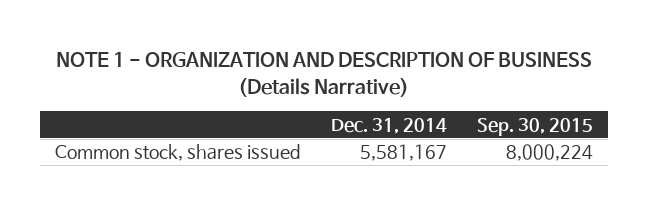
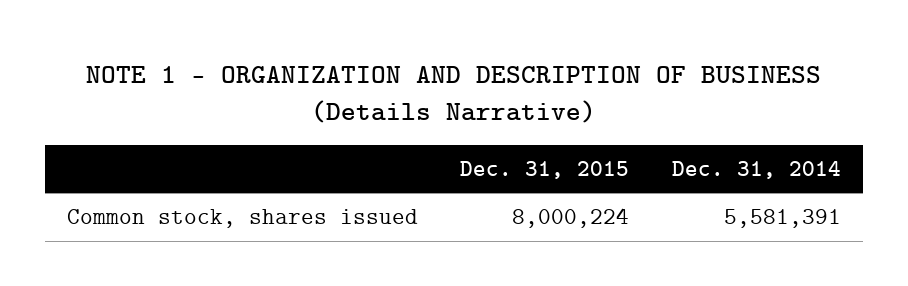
- | Dec. 31, 2014 | Sep. 30, 2015
+ | Dec. 31, 2015 | Dec. 31, 2014
- Common stock, shares issued | 5,581,167 | 8,000,224
+ Common stock, shares issued | 8,000,224 | 5,581,391

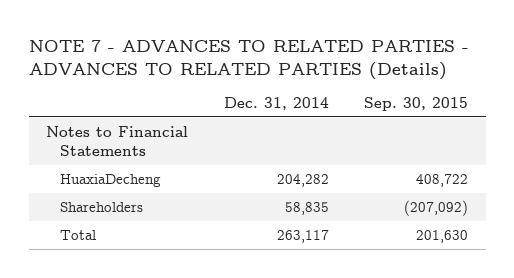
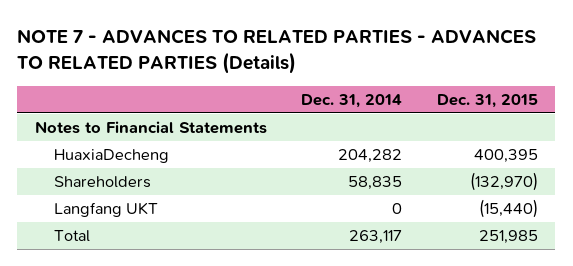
- | Dec. 31, 2014 | Sep. 30, 2015
+ | Dec. 31, 2014 | Dec. 31, 2015
+ Langfang UKT | 0 | (15,440)

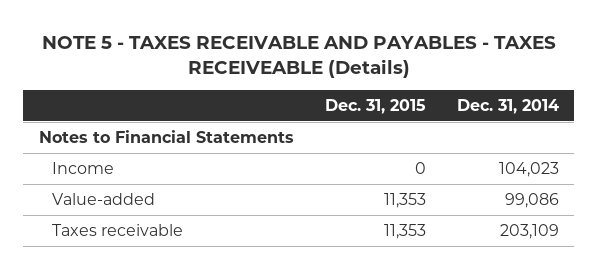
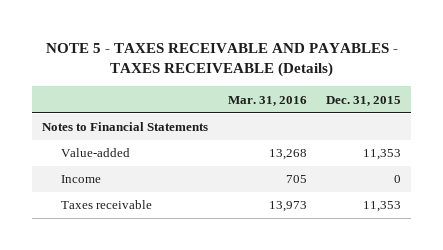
- | Dec. 31, 2015 | Dec. 31, 2014
+ | Mar. 31, 2016 | Dec. 31, 2015
moved down: Income | 705 | 0

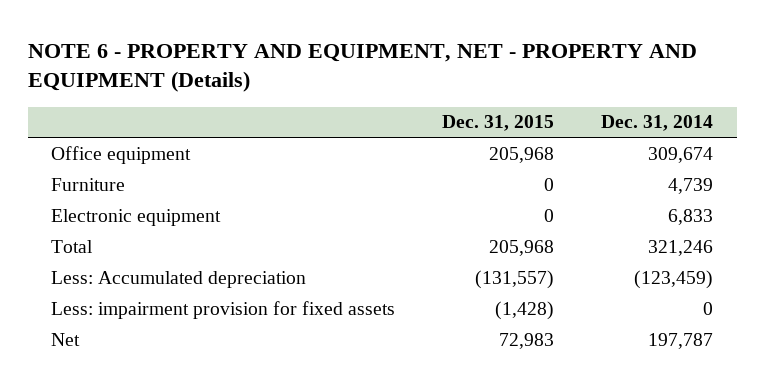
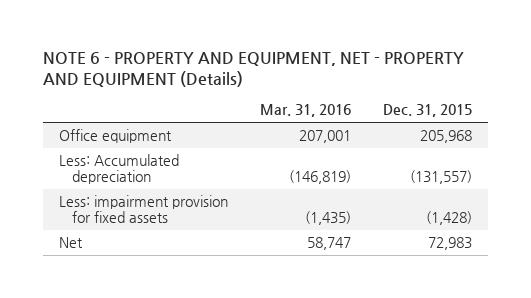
- | Dec. 31, 2015 | Dec. 31, 2014
+ | Mar. 31, 2016 | Dec. 31, 2015
- Furniture | 0 | 4,739
- Electronic equipment | 0 | 6,833
- Total | 205,968 | 321,246

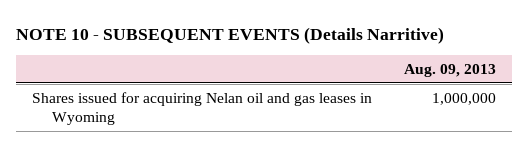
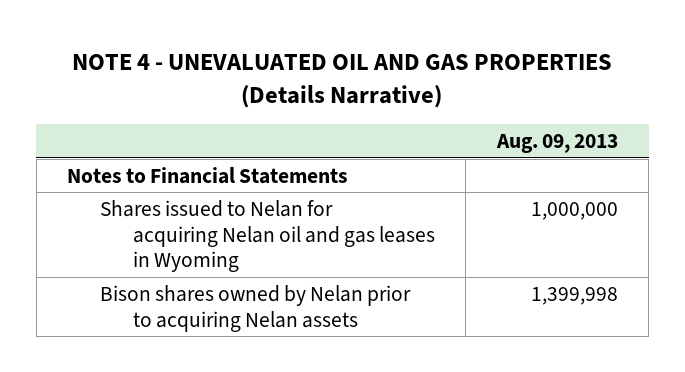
- NOTE 10 - SUBSEQUENT EVENTS (Details Narritive)
+ NOTE 4 - UNEVALUATED OIL AND GAS PROPERTIES (Details Narrative)
- Shares issued for acquiring Nelan oil and gas leases in Wyoming | 1,000,000
+ Notes to Financial Statements
+ Shares issued to Nelan for acquiring Nelan oil and gas leases in Wyoming | 1,000,000
+ Bison shares owned by Nelan prior to acquiring Nelan assets | 1,399,998

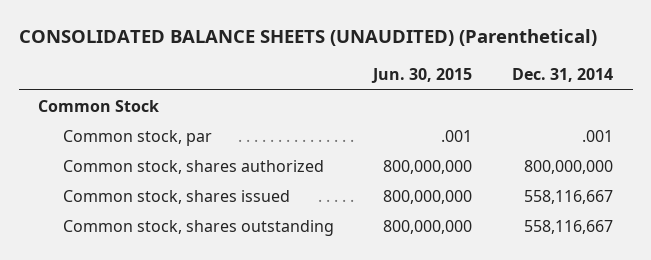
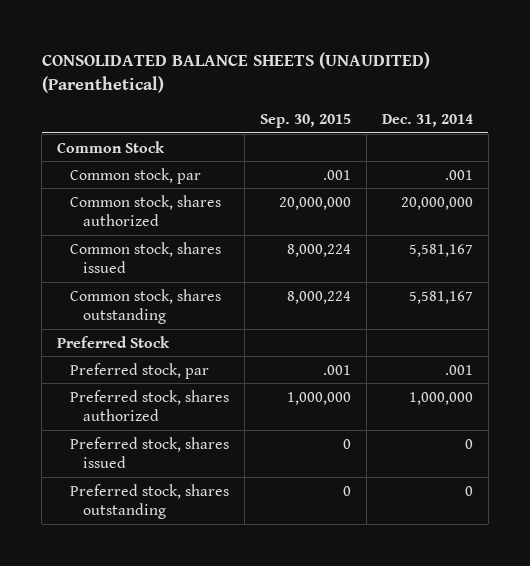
- | Jun. 30, 2015 | Dec. 31, 2014
+ | Sep. 30, 2015 | Dec. 31, 2014
- Common stock, shares authorized | 800,000,000 | 800,000,000
- Common stock, shares issued | 800,000,000 | 558,116,667
- Common stock, shares outstanding | 800,000,000 | 558,116,667
+ Common stock, shares authorized | 20,000,000 | 20,000,000
+ Common stock, shares issued | 8,000,224 | 5,581,167
+ Common stock, shares outstanding | 8,000,224 | 5,581,167
+ Preferred Stock
+ Preferred stock, par | .001 | .001
+ Preferred stock, shares authorized | 1,000,000 | 1,000,000
+ Preferred stock, shares issued | 0 | 0
+ Preferred stock, shares outstanding | 0 | 0

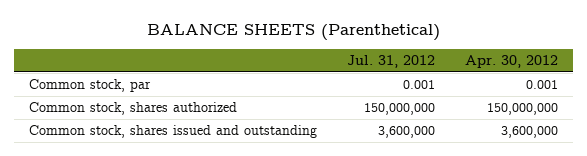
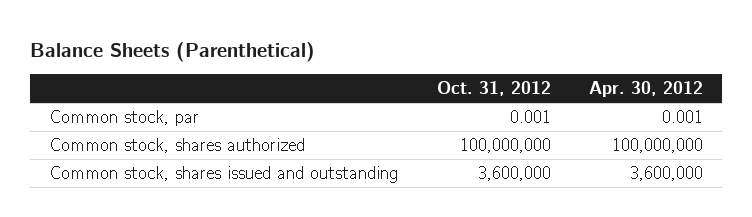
- BALANCE SHEETS (Parenthetical)
+ Balance Sheets (Parenthetical)
- | Jul. 31, 2012 | Apr. 30, 2012
+ | Oct. 31, 2012 | Apr. 30, 2012
- Common stock, shares authorized | 150,000,000 | 150,000,000
+ Common stock, shares authorized | 100,000,000 | 100,000,000

